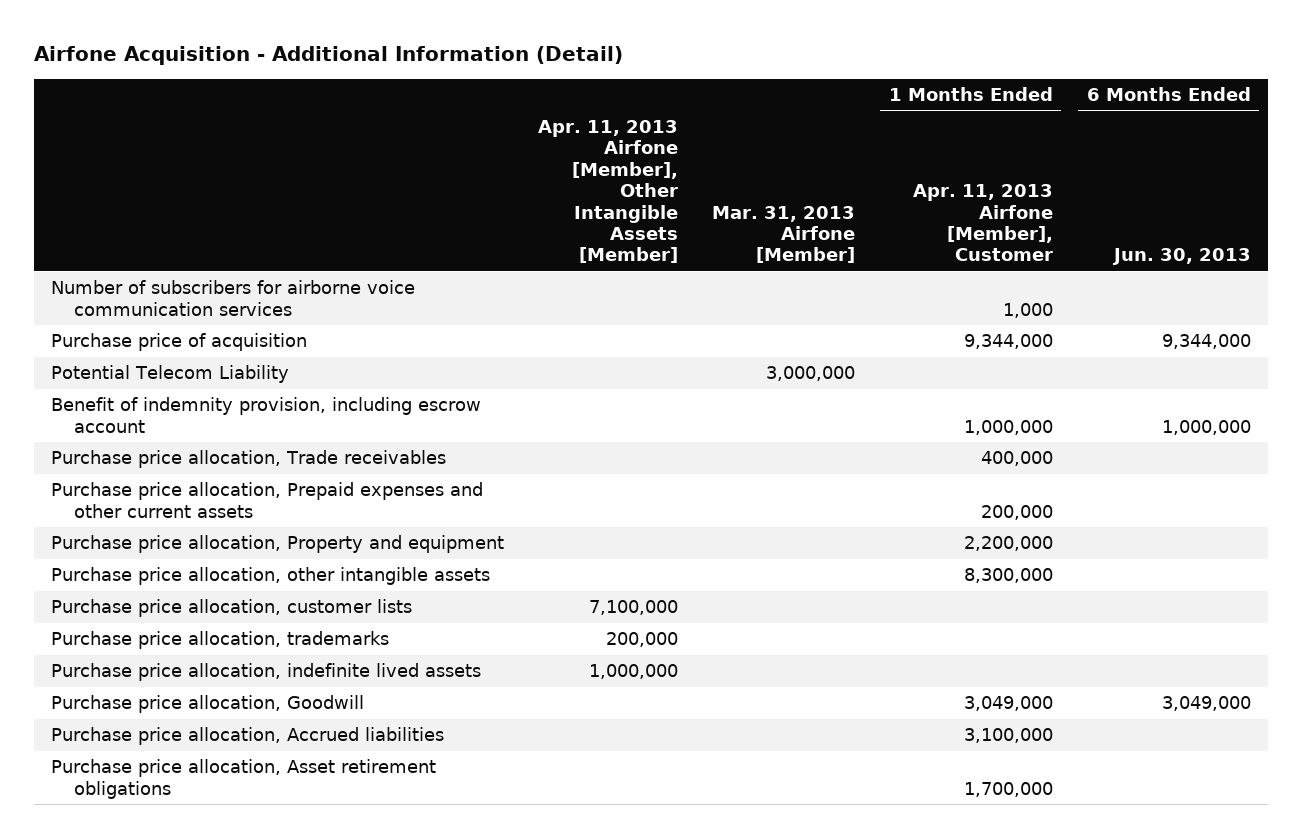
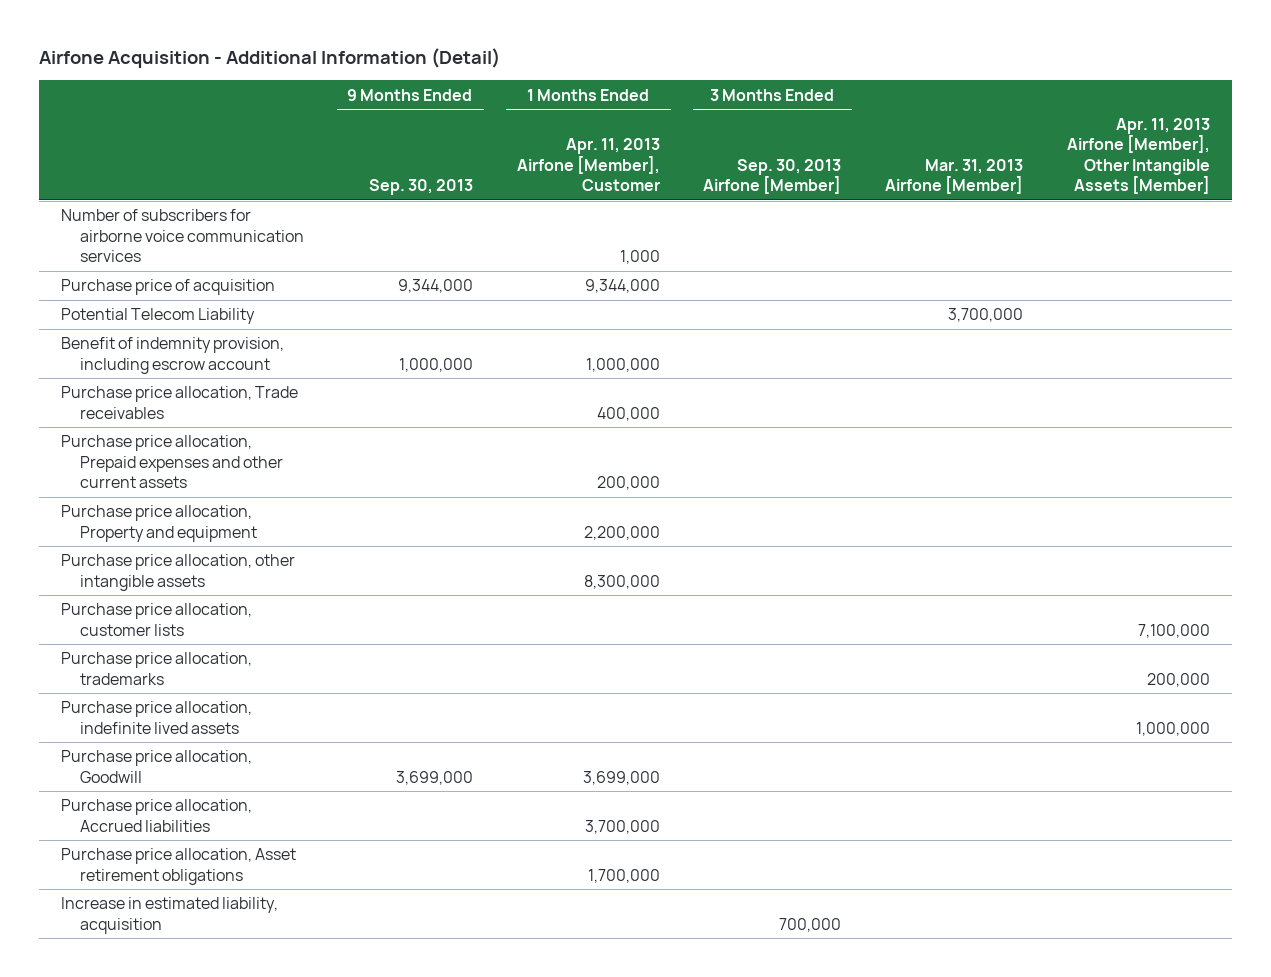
- | Apr. 11, 2013 Airfone [Member], Other Intangible Assets [Member] | Mar. 31, 2013 Airfone [Member] | 1 Months Ended Apr. 11, 2013 Airfone [Member], Customer | 6 Months Ended Jun. 30, 2013
+ | 9 Months Ended Sep. 30, 2013 | 1 Months Ended Apr. 11, 2013 Airfone [Member], Customer | 3 Months Ended Sep. 30, 2013 Airfone [Member] | Mar. 31, 2013 Airfone [Member] | Apr. 11, 2013 Airfone [Member], Other Intangible Assets [Member]
- Potential Telecom Liability | | 3,000,000 | |
+ Potential Telecom Liability | | | | 3,700,000 |
- Purchase price allocation, Goodwill | | | 3,049,000 | 3,049,000
- Purchase price allocation, Accrued liabilities | | | 3,100,000 |
+ Purchase price allocation, Goodwill | 3,699,000 | 3,699,000 | | |
+ Purchase price allocation, Accrued liabilities | | 3,700,000 | | |
+ Increase in estimated liability, acquisition | | | 700,000 | |

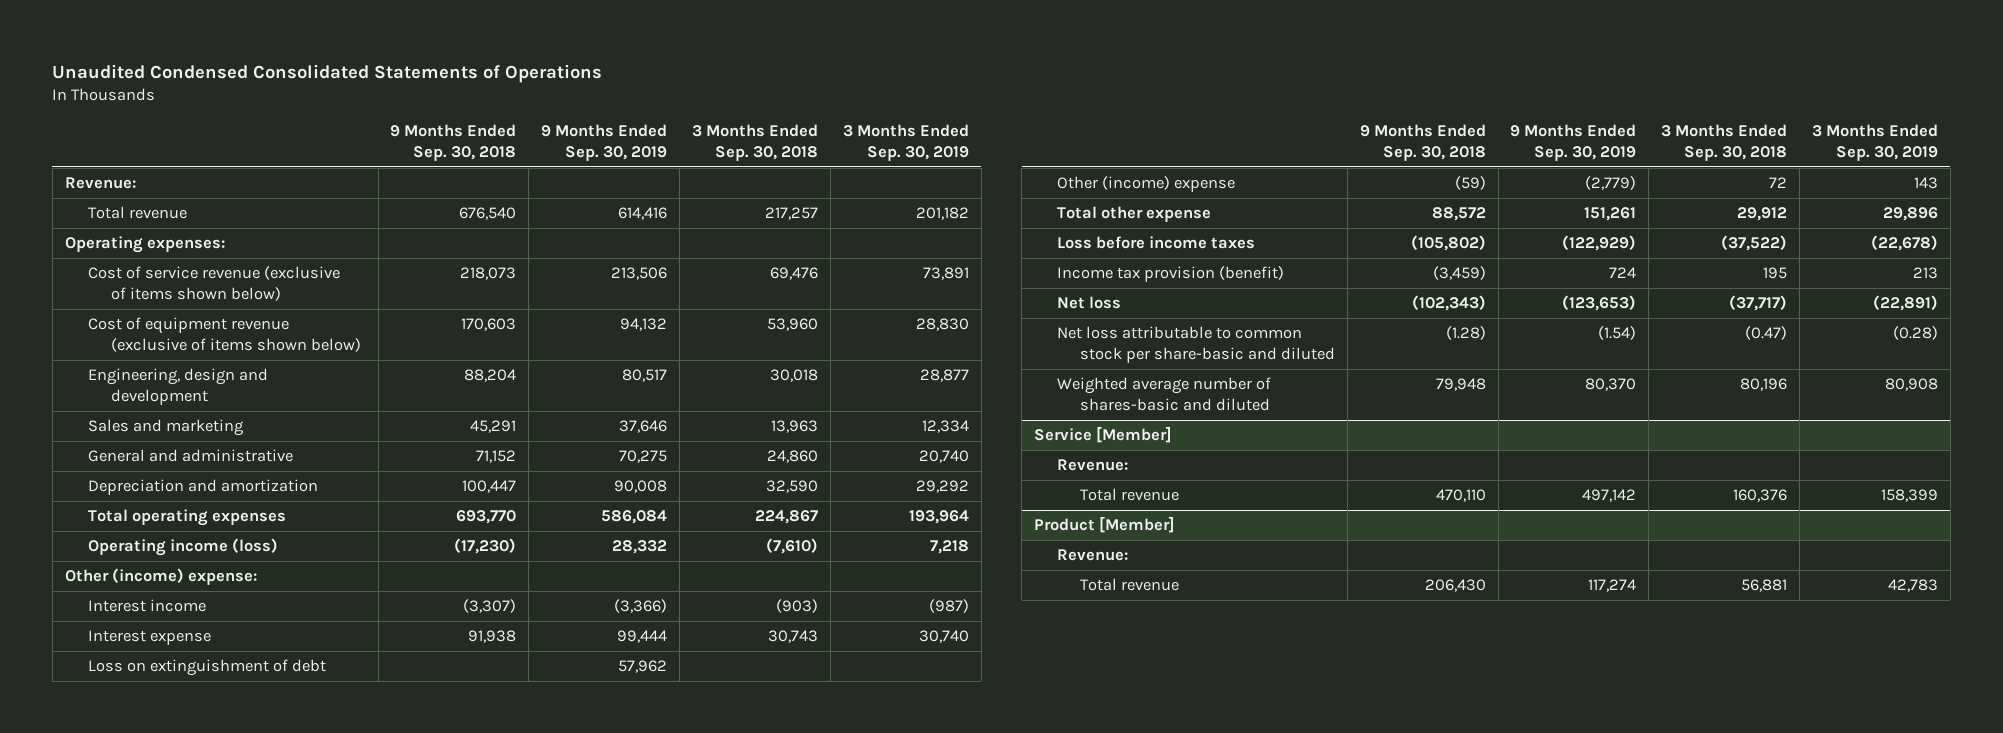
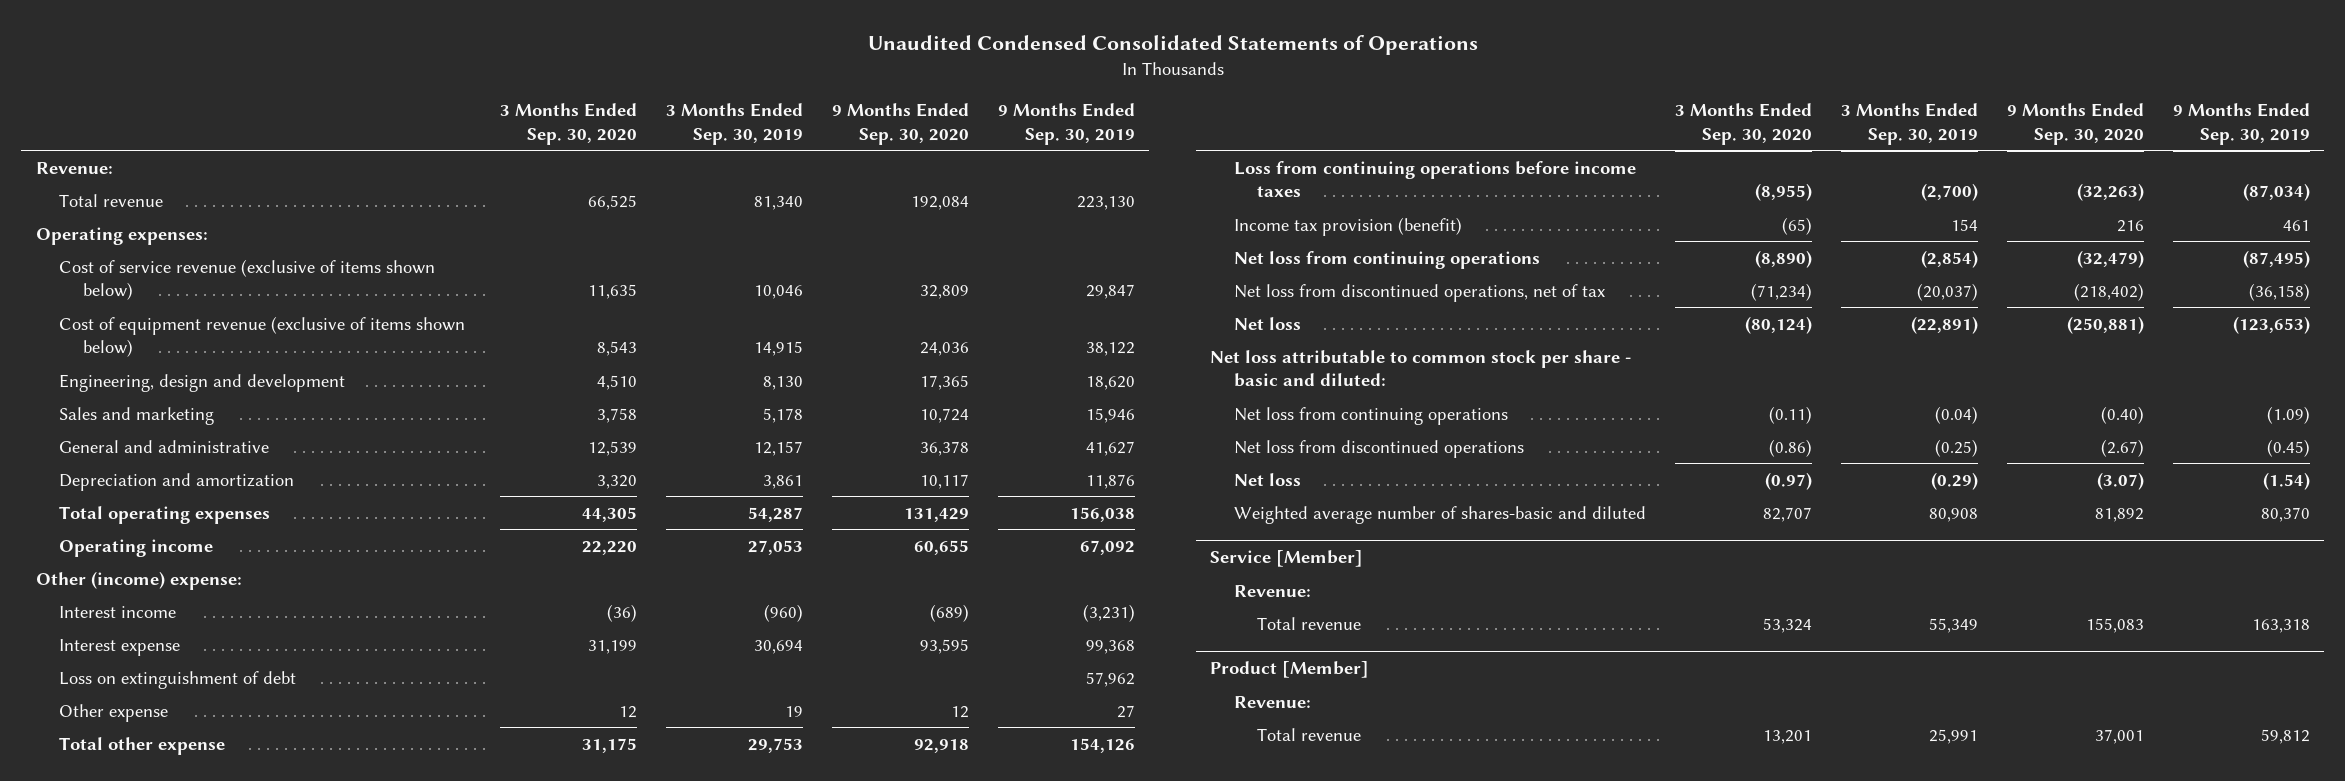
- | 9 Months Ended Sep. 30, 2018 | 9 Months Ended Sep. 30, 2019 | 3 Months Ended Sep. 30, 2018 | 3 Months Ended Sep. 30, 2019
+ | 3 Months Ended Sep. 30, 2020 | 3 Months Ended Sep. 30, 2019 | 9 Months Ended Sep. 30, 2020 | 9 Months Ended Sep. 30, 2019
- Total revenue | 676,540 | 614,416 | 217,257 | 201,182
+ Total revenue | 66,525 | 81,340 | 192,084 | 223,130
- Cost of service revenue (exclusive of items shown below) | 218,073 | 213,506 | 69,476 | 73,891
- Cost of equipment revenue (exclusive of items shown below) | 170,603 | 94,132 | 53,960 | 28,830
- Engineering, design and development | 88,204 | 80,517 | 30,018 | 28,877
- Sales and marketing | 45,291 | 37,646 | 13,963 | 12,334
- General and administrative | 71,152 | 70,275 | 24,860 | 20,740
- Depreciation and amortization | 100,447 | 90,008 | 32,590 | 29,292
- Total operating expenses | 693,770 | 586,084 | 224,867 | 193,964
- Operating income (loss) | (17,230) | 28,332 | (7,610) | 7,218
+ Cost of service revenue (exclusive of items shown below) | 11,635 | 10,046 | 32,809 | 29,847
+ Cost of equipment revenue (exclusive of items shown below) | 8,543 | 14,915 | 24,036 | 38,122
+ Engineering, design and development | 4,510 | 8,130 | 17,365 | 18,620
+ Sales and marketing | 3,758 | 5,178 | 10,724 | 15,946
+ General and administrative | 12,539 | 12,157 | 36,378 | 41,627
+ Depreciation and amortization | 3,320 | 3,861 | 10,117 | 11,876
+ Total operating expenses | 44,305 | 54,287 | 131,429 | 156,038
+ Operating income | 22,220 | 27,053 | 60,655 | 67,092
- Interest income | (3,307) | (3,366) | (903) | (987)
- Interest expense | 91,938 | 99,444 | 30,743 | 30,740
+ Interest income | (36) | (960) | (689) | (3,231)
+ Interest expense | 31,199 | 30,694 | 93,595 | 99,368
- Other (income) expense | (59) | (2,779) | 72 | 143
- Total other expense | 88,572 | 151,261 | 29,912 | 29,896
- Loss before income taxes | (105,802) | (122,929) | (37,522) | (22,678)
- Income tax provision (benefit) | (3,459) | 724 | 195 | 213
+ Other expense | 12 | 19 | 12 | 27
+ Total other expense | 31,175 | 29,753 | 92,918 | 154,126
+ Loss from continuing operations before income taxes | (8,955) | (2,700) | (32,263) | (87,034)
+ Income tax provision (benefit) | (65) | 154 | 216 | 461
+ Net loss from continuing operations | (8,890) | (2,854) | (32,479) | (87,495)
+ Net loss from discontinued operations, net of tax | (71,234) | (20,037) | (218,402) | (36,158)
- Net loss attributable to common stock per share-basic and diluted | (1.28) | (1.54) | (0.47) | (0.28)
+ Net loss attributable to common stock per share - basic and diluted:
+ Net loss from continuing operations | (0.11) | (0.04) | (0.40) | (1.09)
+ Net loss from discontinued operations | (0.86) | (0.25) | (2.67) | (0.45)
+ Net loss | (0.97) | (0.29) | (3.07) | (1.54)
@ Service [Member]
- Total revenue | 470,110 | 497,142 | 160,376 | 158,399
+ Total revenue | 53,324 | 55,349 | 155,083 | 163,318
@ Product [Member]
- Total revenue | 206,430 | 117,274 | 56,881 | 42,783
+ Total revenue | 13,201 | 25,991 | 37,001 | 59,812

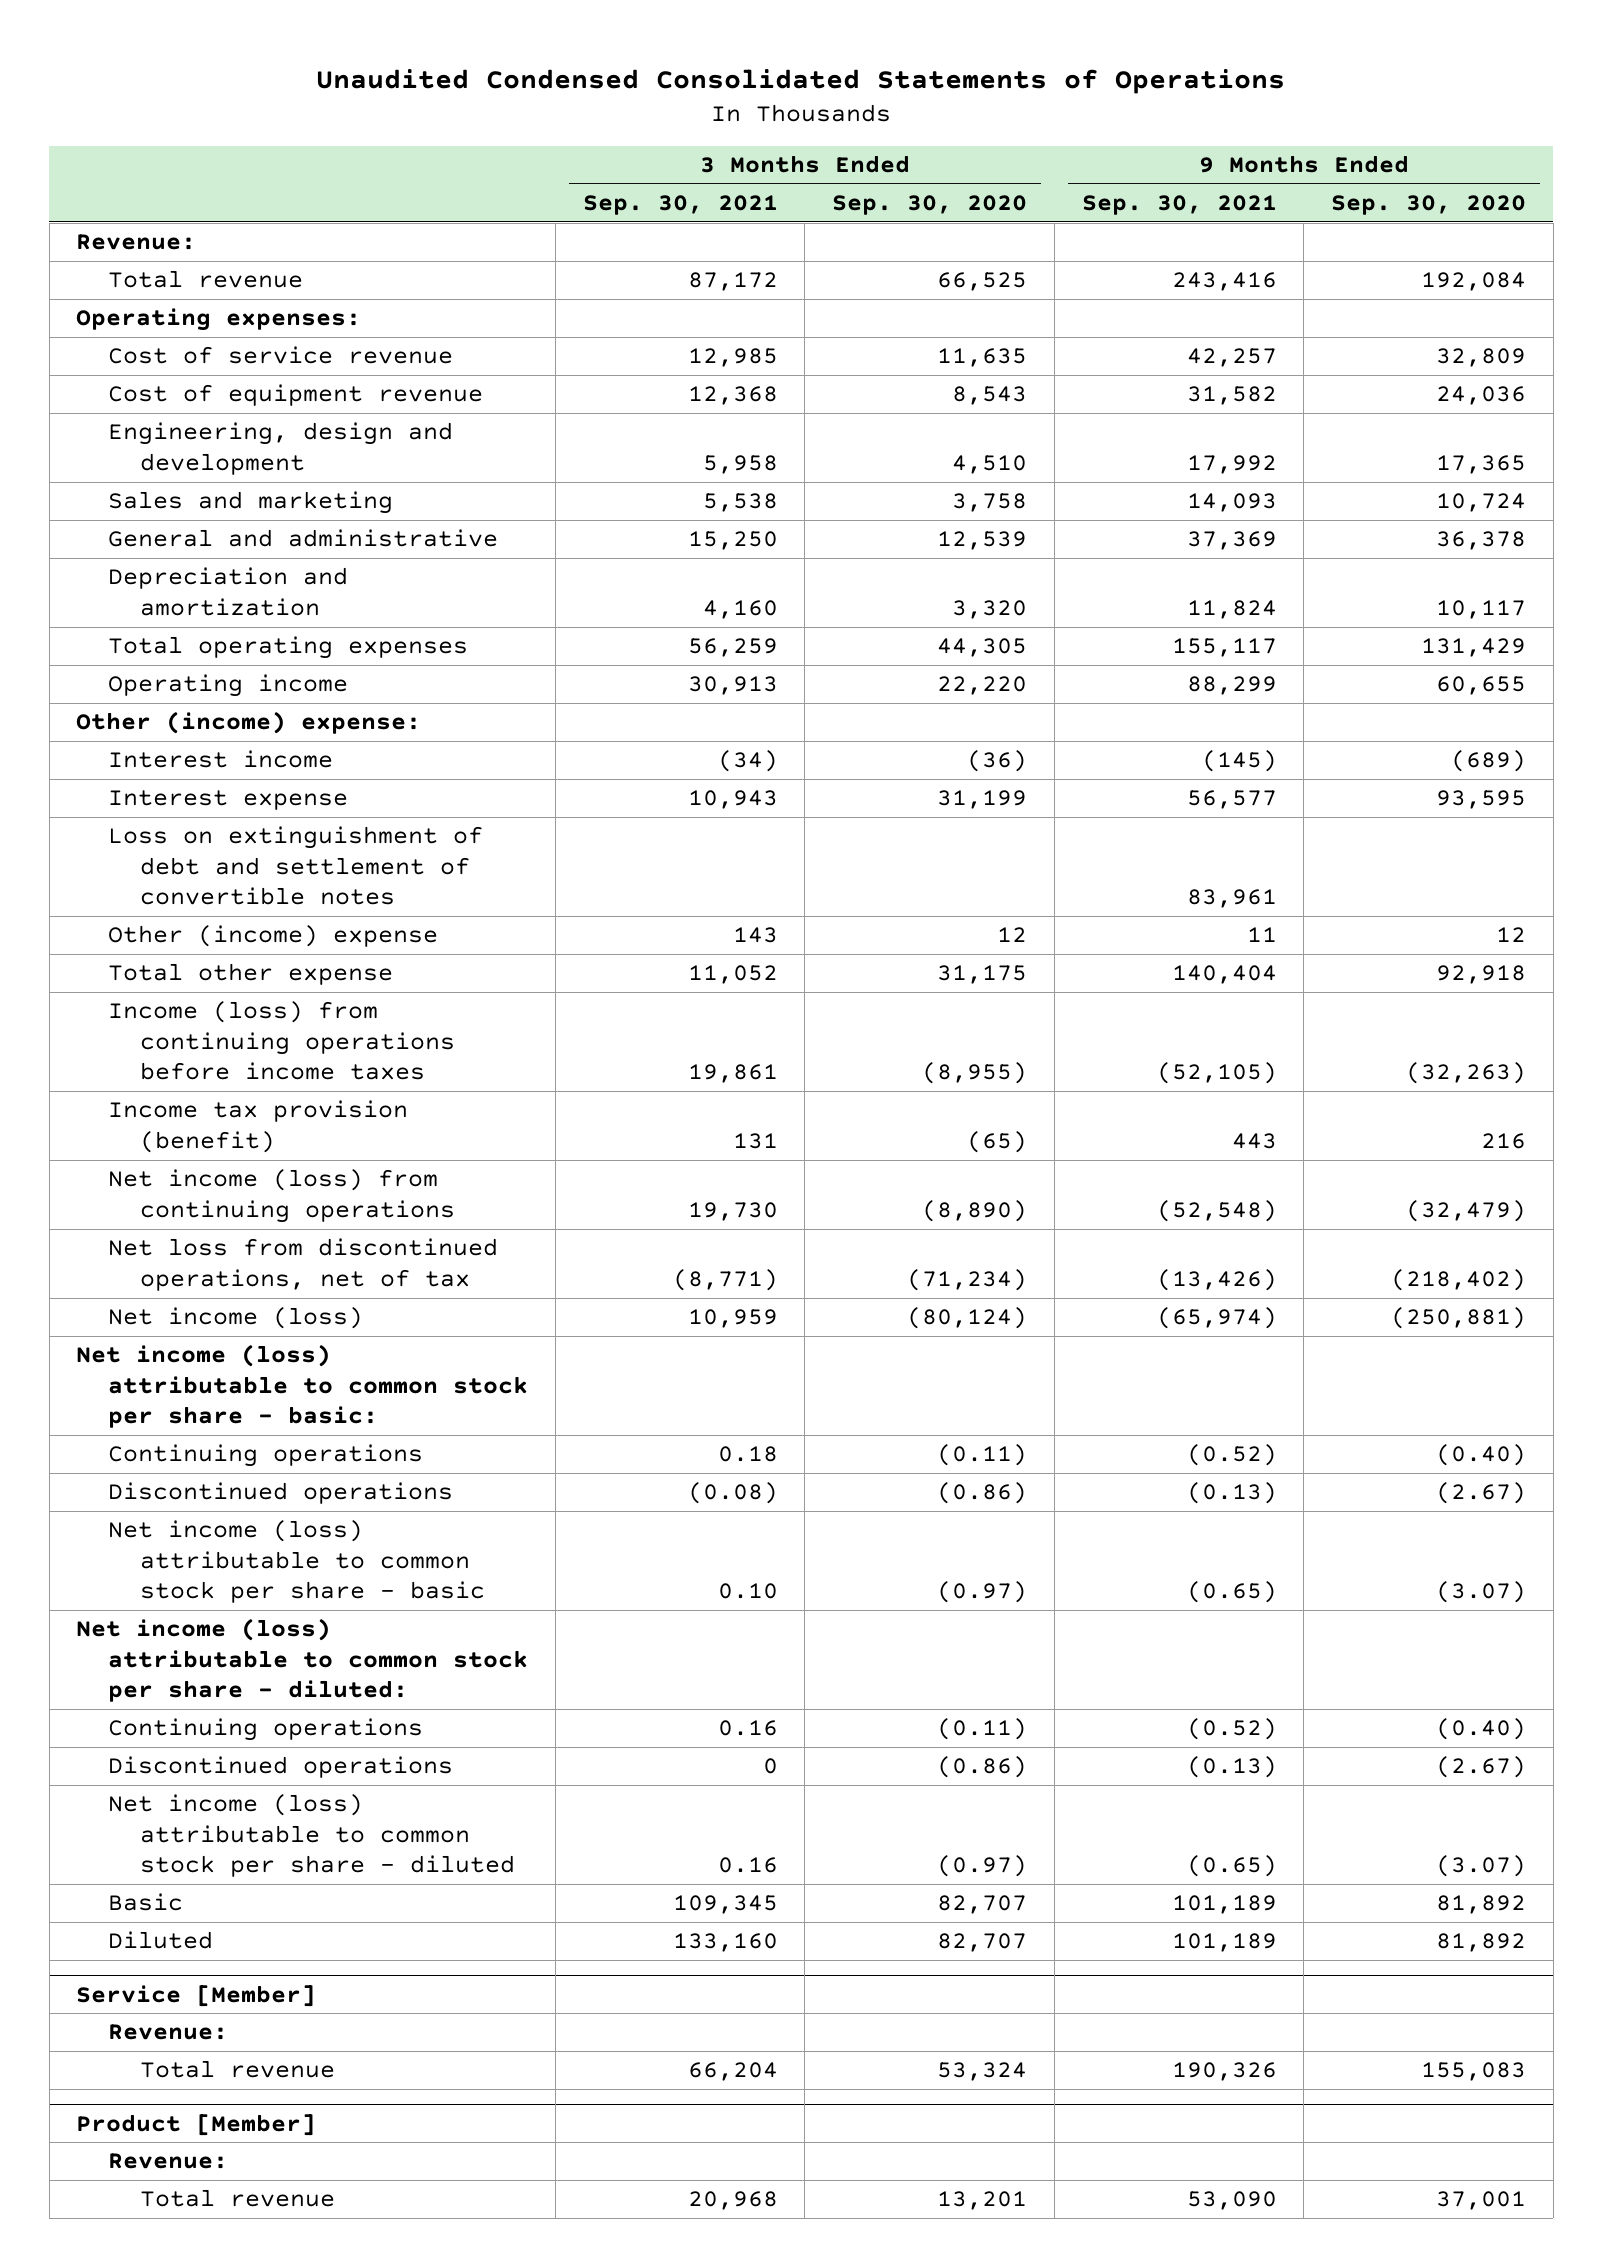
- | 3 Months Ended Sep. 30, 2020 | 3 Months Ended Sep. 30, 2019 | 9 Months Ended Sep. 30, 2020 | 9 Months Ended Sep. 30, 2019
+ | 3 Months Ended Sep. 30, 2021 | 3 Months Ended Sep. 30, 2020 | 9 Months Ended Sep. 30, 2021 | 9 Months Ended Sep. 30, 2020
- Cost of service revenue (exclusive of items shown below) | 11,635 | 10,046 | 32,809 | 29,847
- Cost of equipment revenue (exclusive of items shown below) | 8,543 | 14,915 | 24,036 | 38,122
+ Cost of service revenue | 12,985 | 11,635 | 42,257 | 32,809
+ Cost of equipment revenue | 12,368 | 8,543 | 31,582 | 24,036
- Loss on extinguishment of debt | | | | 57,962
- Other expense | 12 | 19 | 12 | 27
+ Loss on extinguishment of debt and settlement of convertible notes | | | 83,961 |
+ Other (income) expense | 143 | 12 | 11 | 12
- Loss from continuing operations before income taxes | (8,955) | (2,700) | (32,263) | (87,034)
+ Income (loss) from continuing operations before income taxes | 19,861 | (8,955) | (52,105) | (32,263)
- Net loss from continuing operations | (8,890) | (2,854) | (32,479) | (87,495)
+ Net income (loss) from continuing operations | 19,730 | (8,890) | (52,548) | (32,479)
- Net loss | (80,124) | (22,891) | (250,881) | (123,653)
- Net loss attributable to common stock per share - basic and diluted:
- Net loss from continuing operations | (0.11) | (0.04) | (0.40) | (1.09)
- Net loss from discontinued operations | (0.86) | (0.25) | (2.67) | (0.45)
- Net loss | (0.97) | (0.29) | (3.07) | (1.54)
- Weighted average number of shares-basic and diluted | 82,707 | 80,908 | 81,892 | 80,370
+ Net income (loss) | 10,959 | (80,124) | (65,974) | (250,881)
+ Net income (loss) attributable to common stock per share - basic:
+ Continuing operations | 0.18 | (0.11) | (0.52) | (0.40)
+ Discontinued operations | (0.08) | (0.86) | (0.13) | (2.67)
+ Net income (loss) attributable to common stock per share - basic | 0.10 | (0.97) | (0.65) | (3.07)
+ Net income (loss) attributable to common stock per share - diluted:
+ Continuing operations | 0.16 | (0.11) | (0.52) | (0.40)
+ Discontinued operations | 0 | (0.86) | (0.13) | (2.67)
+ Net income (loss) attributable to common stock per share - diluted | 0.16 | (0.97) | (0.65) | (3.07)
+ Basic | 109,345 | 82,707 | 101,189 | 81,892
+ Diluted | 133,160 | 82,707 | 101,189 | 81,892

